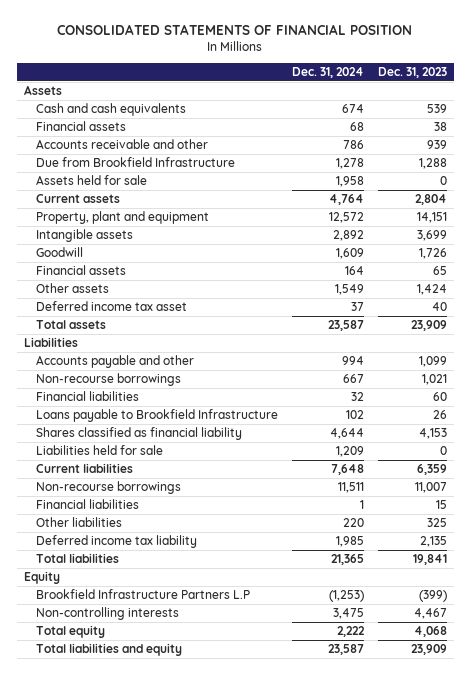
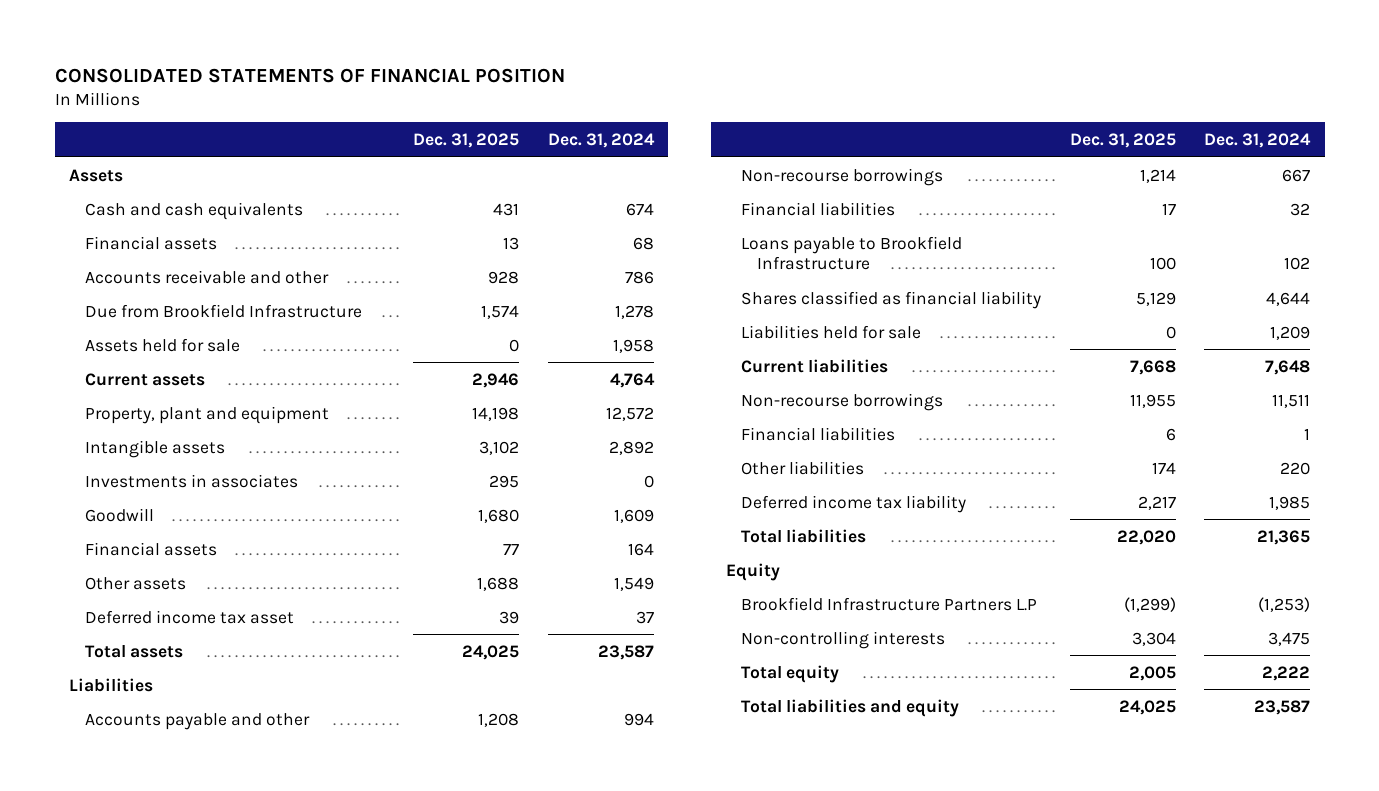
- | Dec. 31, 2024 | Dec. 31, 2023
+ | Dec. 31, 2025 | Dec. 31, 2024
+ Investments in associates | 295 | 0

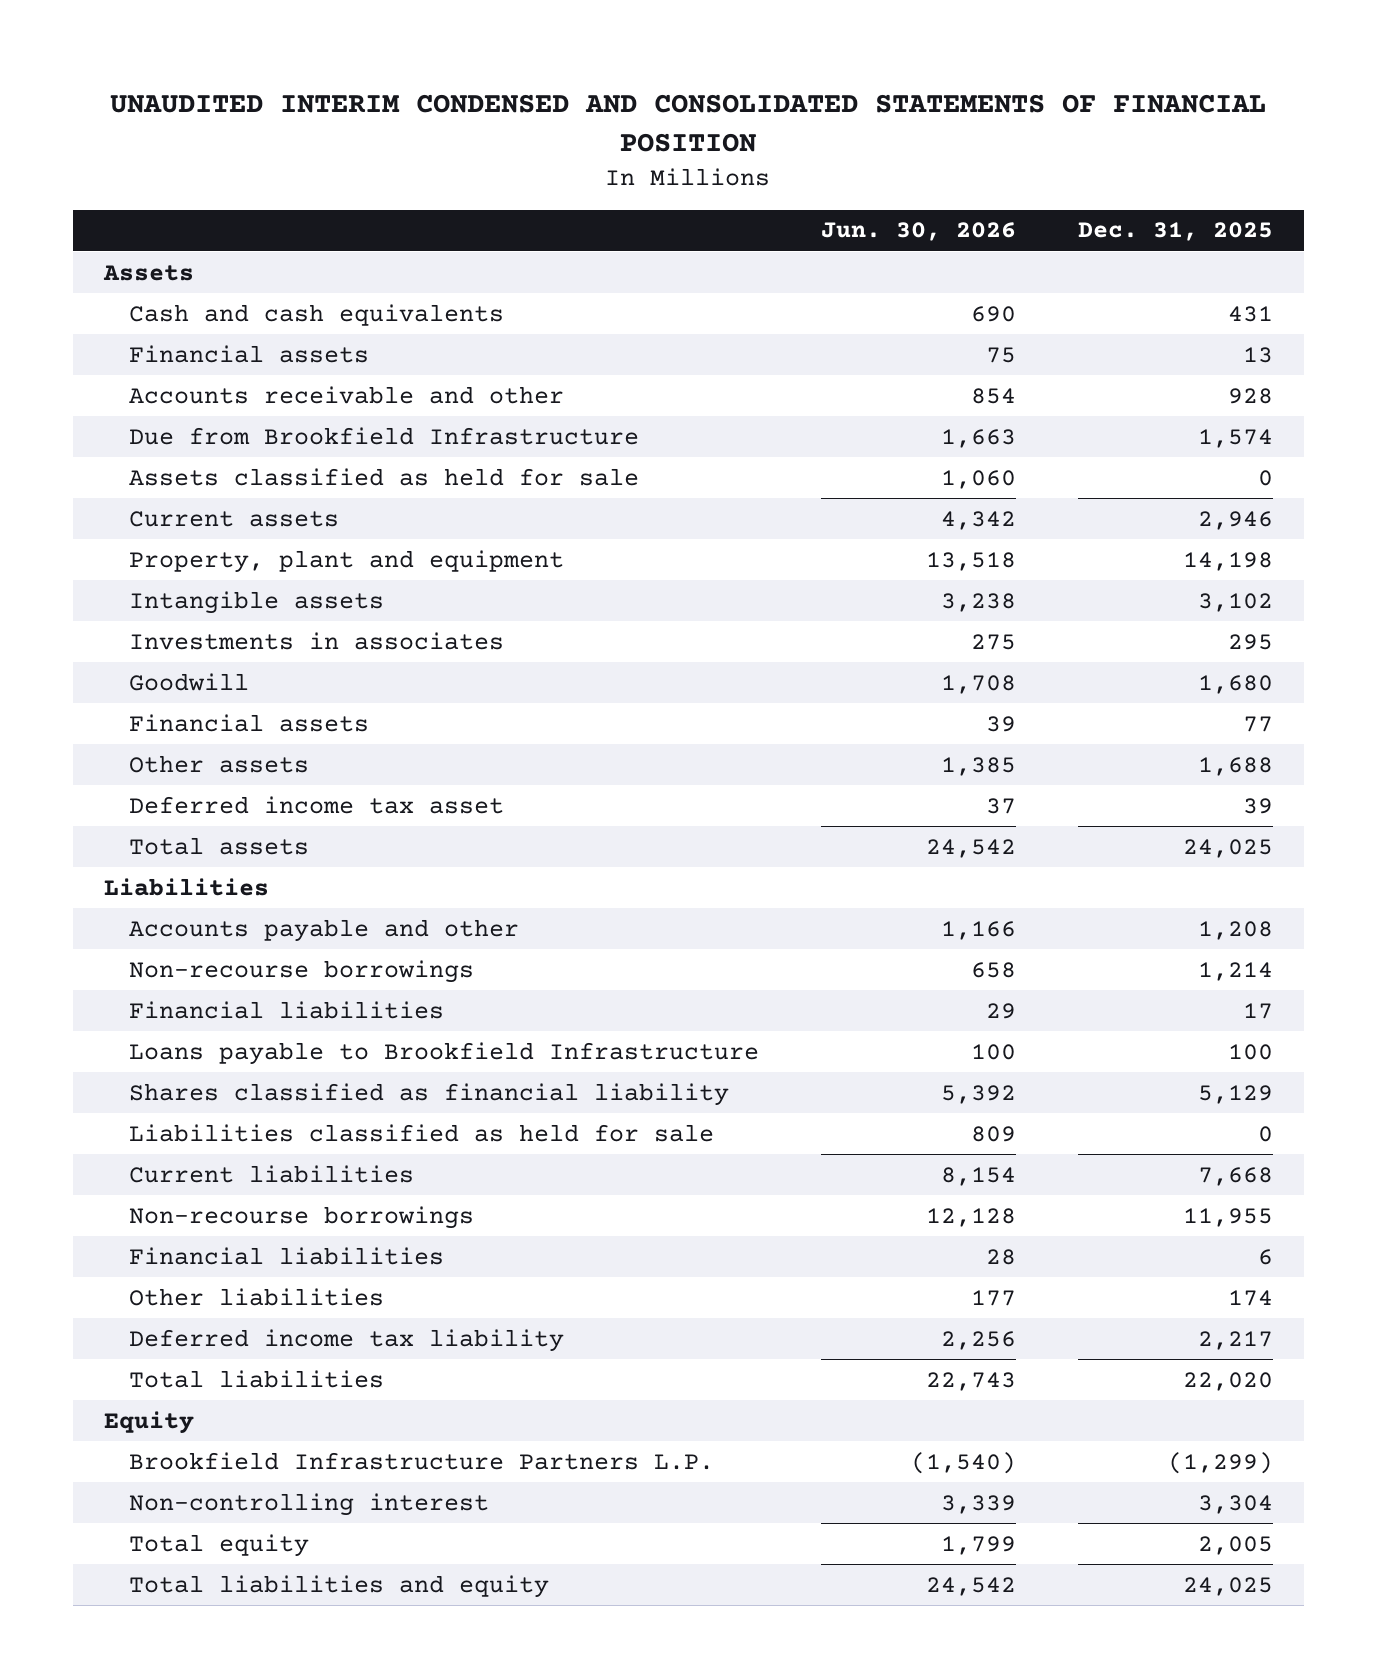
- CONSOLIDATED STATEMENTS OF FINANCIAL POSITION
+ UNAUDITED INTERIM CONDENSED AND CONSOLIDATED STATEMENTS OF FINANCIAL POSITION
- | Dec. 31, 2025 | Dec. 31, 2024
+ | Jun. 30, 2026 | Dec. 31, 2025
- Assets held for sale | 0 | 1,958
+ Assets classified as held for sale | 1,060 | 0
- Liabilities held for sale | 0 | 1,209
+ Liabilities classified as held for sale | 809 | 0
- Brookfield Infrastructure Partners L.P | (1,299) | (1,253)
- Non-controlling interests | 3,304 | 3,475
+ Brookfield Infrastructure Partners L.P. | (1,540) | (1,299)
+ Non-controlling interest | 3,339 | 3,304

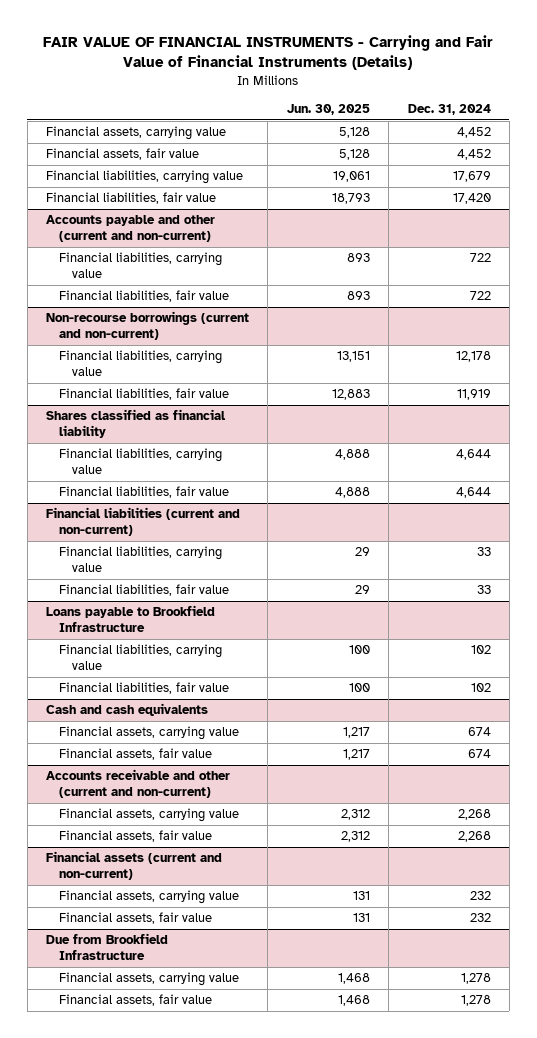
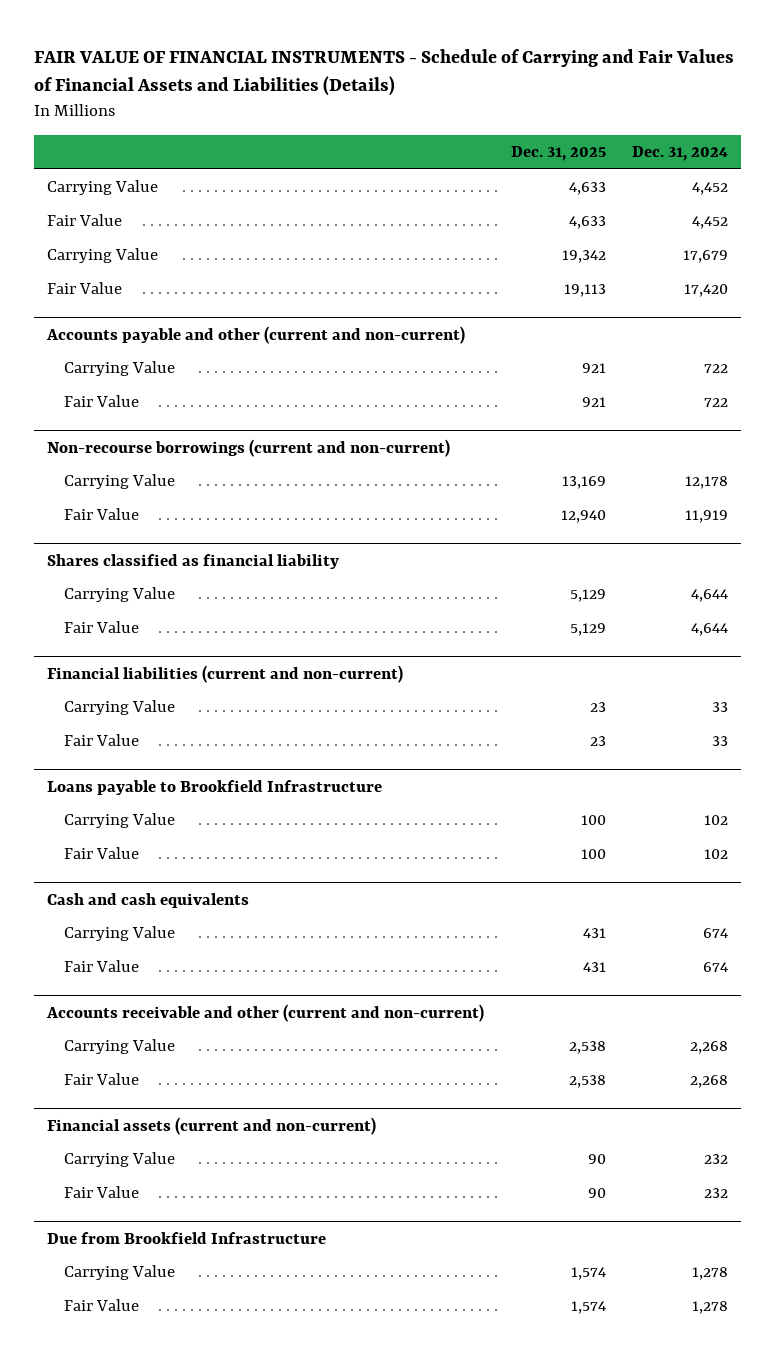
- FAIR VALUE OF FINANCIAL INSTRUMENTS - Carrying and Fair Value of Financial Instruments (Details)
+ FAIR VALUE OF FINANCIAL INSTRUMENTS - Schedule of Carrying and Fair Values of Financial Assets and Liabilities (Details)
- | Jun. 30, 2025 | Dec. 31, 2024
+ | Dec. 31, 2025 | Dec. 31, 2024
- Financial assets, carrying value | 5,128 | 4,452
- Financial assets, fair value | 5,128 | 4,452
- Financial liabilities, carrying value | 19,061 | 17,679
- Financial liabilities, fair value | 18,793 | 17,420
+ Carrying Value | 4,633 | 4,452
+ Fair Value | 4,633 | 4,452
+ Carrying Value | 19,342 | 17,679
+ Fair Value | 19,113 | 17,420
@ Accounts payable and other (current and non-current)
- Financial liabilities, carrying value | 893 | 722
- Financial liabilities, fair value | 893 | 722
+ Carrying Value | 921 | 722
+ Fair Value | 921 | 722
@ Non-recourse borrowings (current and non-current)
- Financial liabilities, carrying value | 13,151 | 12,178
- Financial liabilities, fair value | 12,883 | 11,919
+ Carrying Value | 13,169 | 12,178
+ Fair Value | 12,940 | 11,919
@ Shares classified as financial liability
- Financial liabilities, carrying value | 4,888 | 4,644
- Financial liabilities, fair value | 4,888 | 4,644
+ Carrying Value | 5,129 | 4,644
+ Fair Value | 5,129 | 4,644
@ Financial liabilities (current and non-current)
- Financial liabilities, carrying value | 29 | 33
- Financial liabilities, fair value | 29 | 33
+ Carrying Value | 23 | 33
+ Fair Value | 23 | 33
@ Loans payable to Brookfield Infrastructure
- Financial liabilities, carrying value | 100 | 102
- Financial liabilities, fair value | 100 | 102
+ Carrying Value | 100 | 102
+ Fair Value | 100 | 102
@ Cash and cash equivalents
- Financial assets, carrying value | 1,217 | 674
- Financial assets, fair value | 1,217 | 674
+ Carrying Value | 431 | 674
+ Fair Value | 431 | 674
@ Accounts receivable and other (current and non-current)
- Financial assets, carrying value | 2,312 | 2,268
- Financial assets, fair value | 2,312 | 2,268
+ Carrying Value | 2,538 | 2,268
+ Fair Value | 2,538 | 2,268
@ Financial assets (current and non-current)
- Financial assets, carrying value | 131 | 232
- Financial assets, fair value | 131 | 232
+ Carrying Value | 90 | 232
+ Fair Value | 90 | 232
@ Due from Brookfield Infrastructure
- Financial assets, carrying value | 1,468 | 1,278
- Financial assets, fair value | 1,468 | 1,278
+ Carrying Value | 1,574 | 1,278
+ Fair Value | 1,574 | 1,278

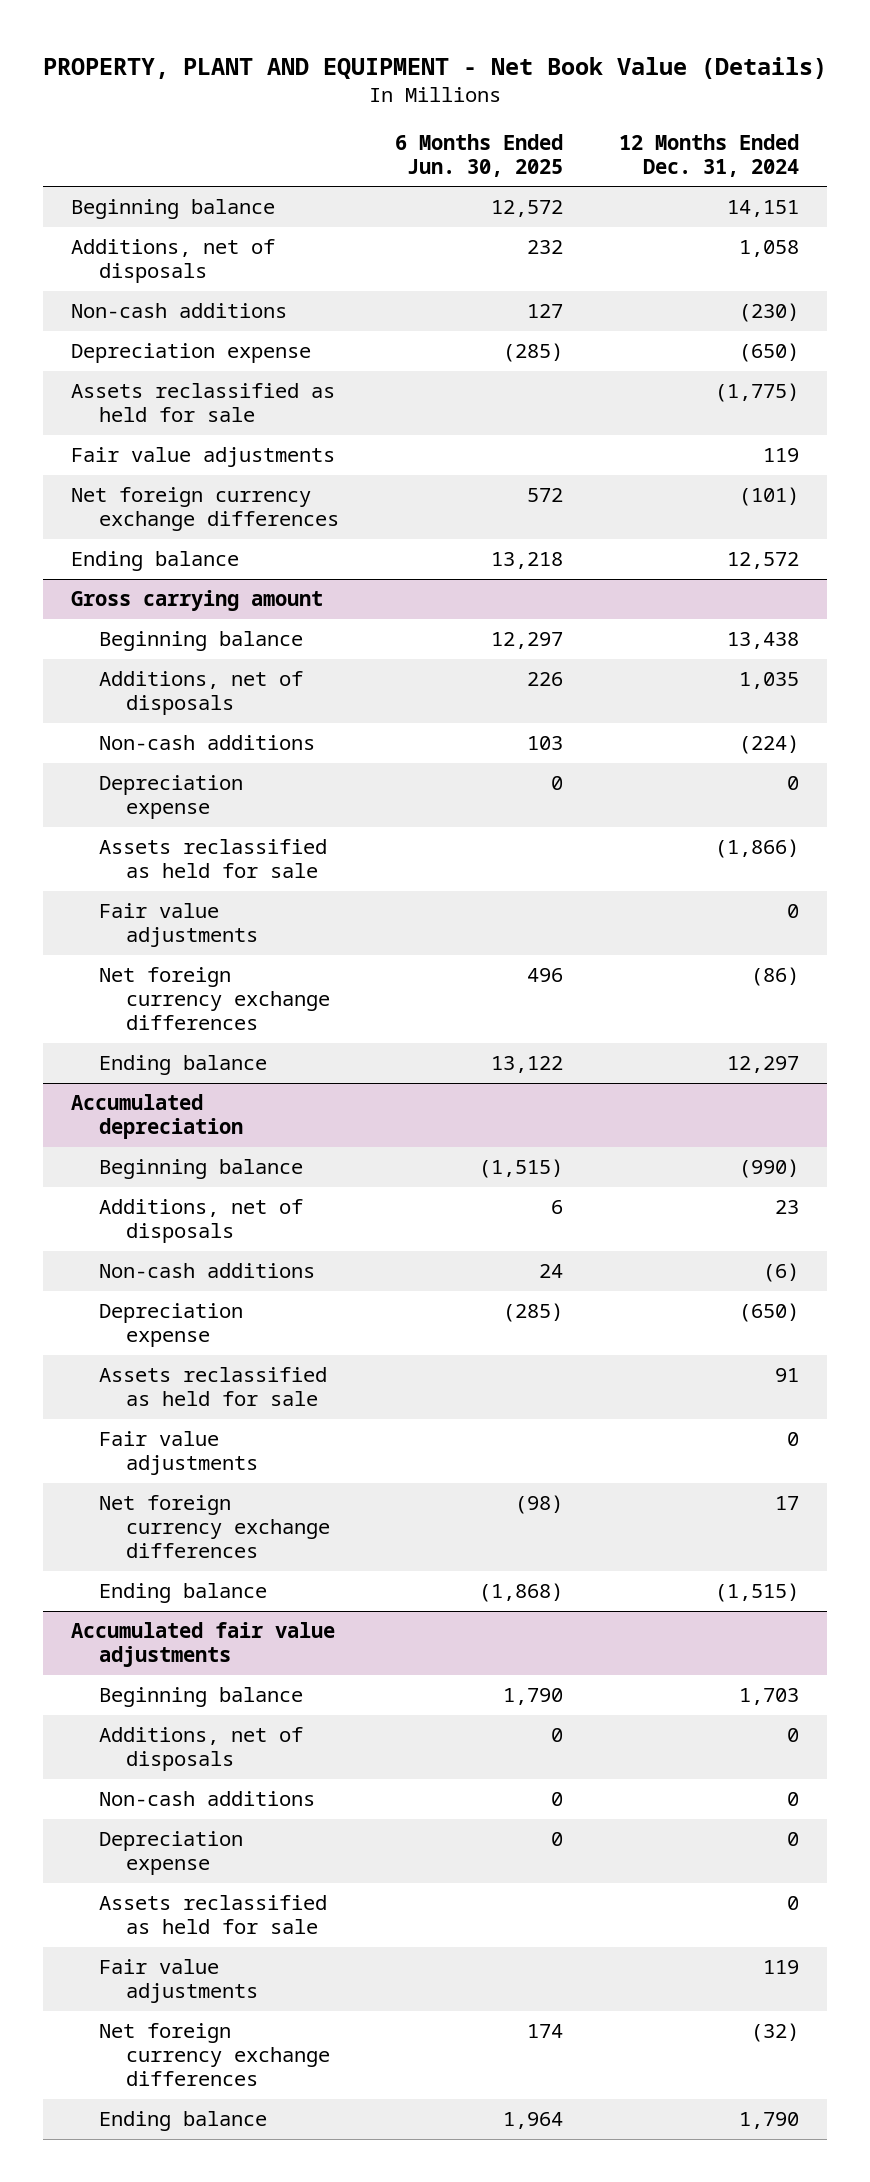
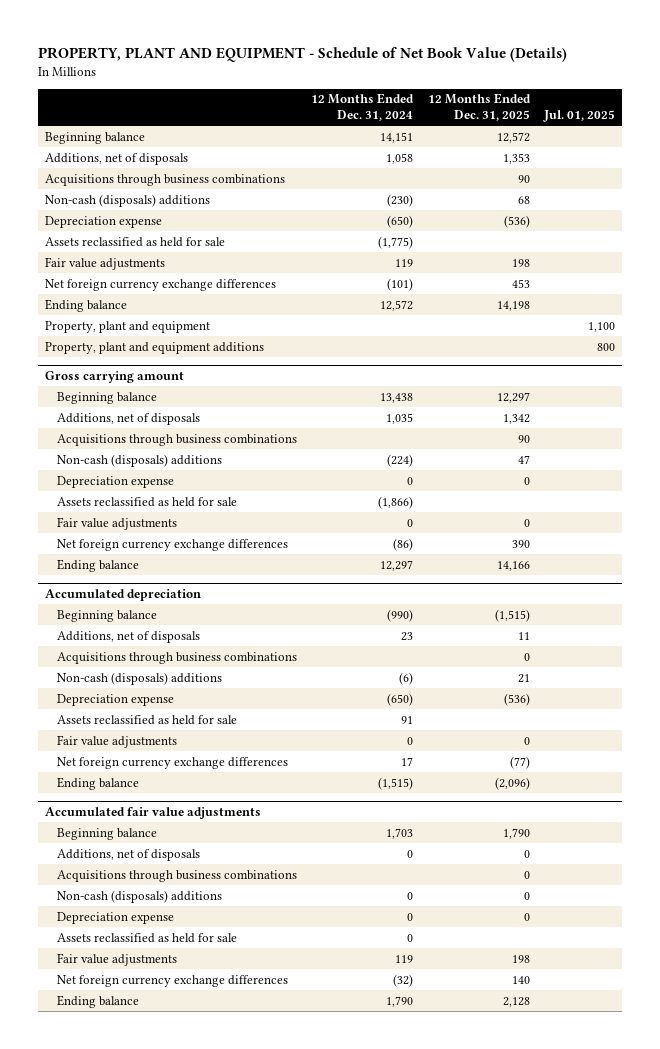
- PROPERTY, PLANT AND EQUIPMENT - Net Book Value (Details)
+ PROPERTY, PLANT AND EQUIPMENT - Schedule of Net Book Value (Details)
- | 6 Months Ended Jun. 30, 2025 | 12 Months Ended Dec. 31, 2024
+ | 12 Months Ended Dec. 31, 2024 | 12 Months Ended Dec. 31, 2025 | Jul. 01, 2025
- Non-cash additions | 127 | (230)
+ Acquisitions through business combinations | | 90 |
+ Non-cash (disposals) additions | (230) | 68 |
+ Property, plant and equipment | | | 1,100
+ Property, plant and equipment additions | | | 800
@ Gross carrying amount
- Non-cash additions | 103 | (224)
+ Acquisitions through business combinations | | 90 |
+ Non-cash (disposals) additions | (224) | 47 |
@ Accumulated depreciation
- Non-cash additions | 24 | (6)
+ Acquisitions through business combinations | | 0 |
+ Non-cash (disposals) additions | (6) | 21 |
@ Accumulated fair value adjustments
- Non-cash additions | 0 | 0
+ Acquisitions through business combinations | | 0 |
+ Non-cash (disposals) additions | 0 | 0 |

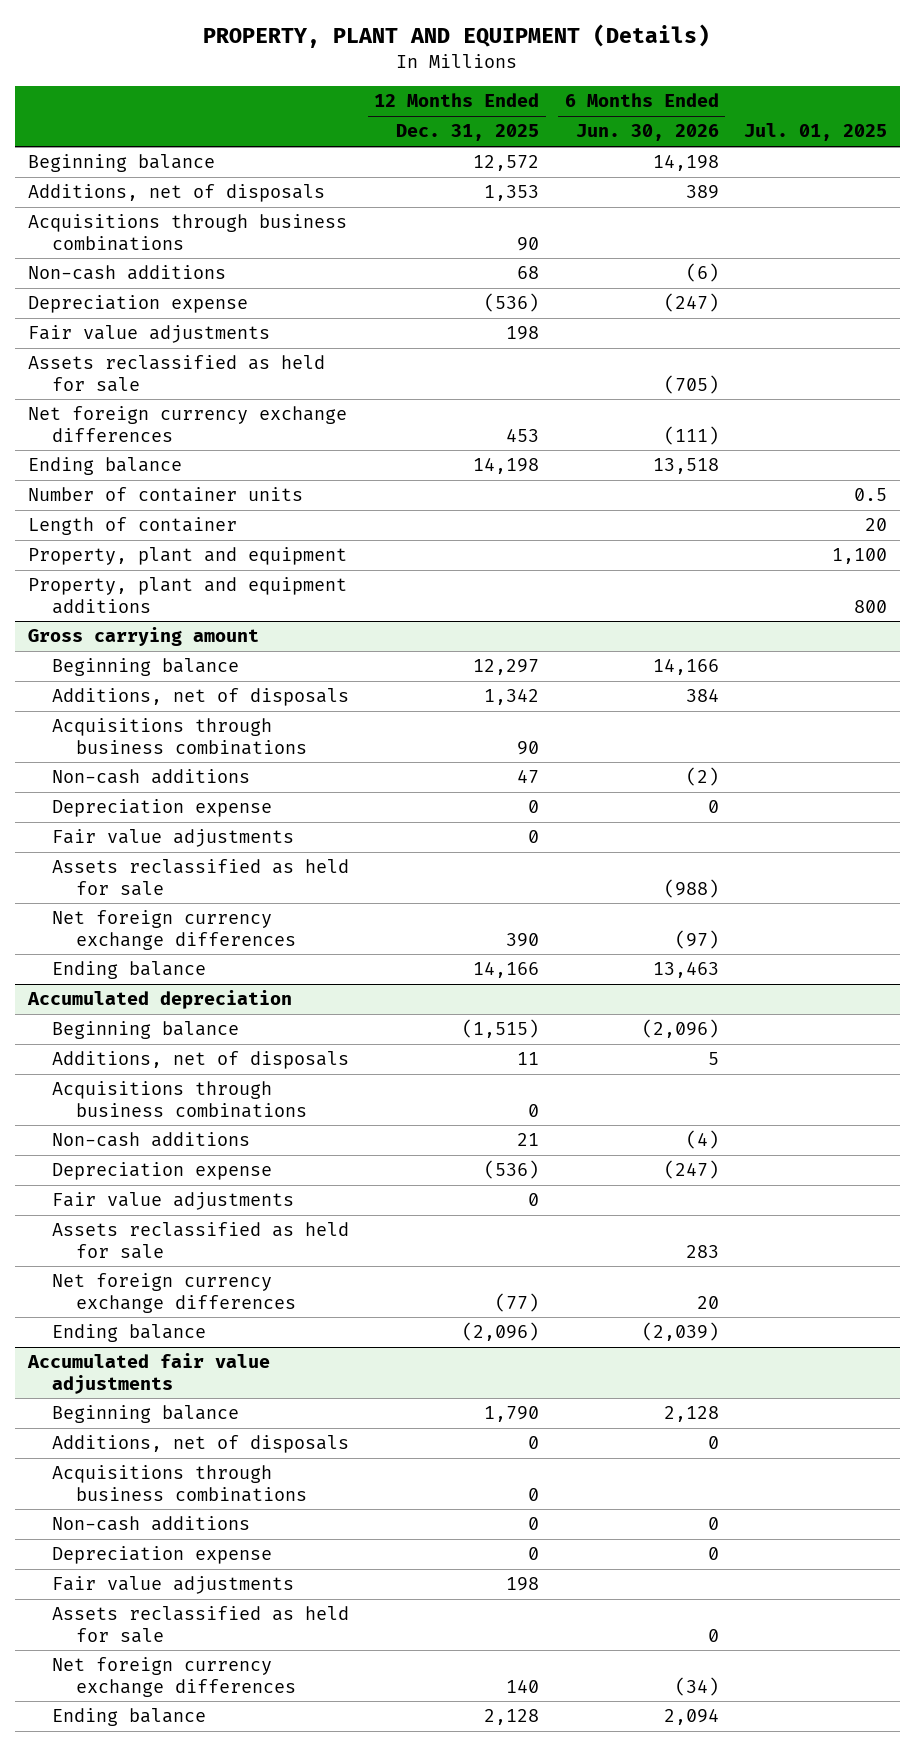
- PROPERTY, PLANT AND EQUIPMENT - Schedule of Net Book Value (Details)
+ PROPERTY, PLANT AND EQUIPMENT (Details)
- | 12 Months Ended Dec. 31, 2024 | 12 Months Ended Dec. 31, 2025 | Jul. 01, 2025
+ | 12 Months Ended Dec. 31, 2025 | 6 Months Ended Jun. 30, 2026 | Jul. 01, 2025
- Non-cash (disposals) additions | (230) | 68 |
+ Non-cash additions | 68 | (6) |
moved down: Assets reclassified as held for sale | | (705) |
+ Number of container units | | | 0.5
+ Length of container | | | 20
@ Gross carrying amount
- Non-cash (disposals) additions | (224) | 47 |
+ Non-cash additions | 47 | (2) |
moved down: Assets reclassified as held for sale | | (988) |
@ Accumulated depreciation
- Non-cash (disposals) additions | (6) | 21 |
+ Non-cash additions | 21 | (4) |
moved down: Assets reclassified as held for sale | | 283 |
@ Accumulated fair value adjustments
- Non-cash (disposals) additions | 0 | 0 |
+ Non-cash additions | 0 | 0 |
moved down: Assets reclassified as held for sale | | 0 |

